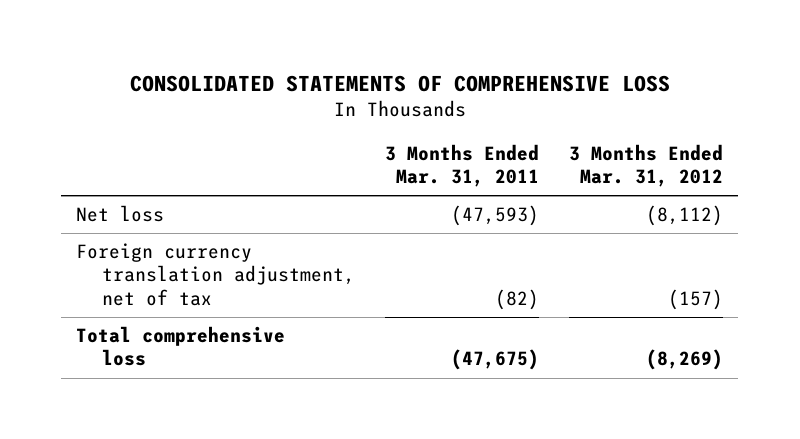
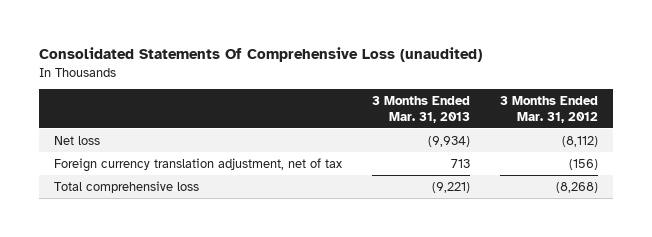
- CONSOLIDATED STATEMENTS OF COMPREHENSIVE LOSS
+ Consolidated Statements Of Comprehensive Loss (unaudited)
- | 3 Months Ended Mar. 31, 2011 | 3 Months Ended Mar. 31, 2012
+ | 3 Months Ended Mar. 31, 2013 | 3 Months Ended Mar. 31, 2012
- Foreign currency translation adjustment, net of tax | (82) | (157)
- Total comprehensive loss | (47,675) | (8,269)
+ Foreign currency translation adjustment, net of tax | 713 | (156)
+ Total comprehensive loss | (9,221) | (8,268)

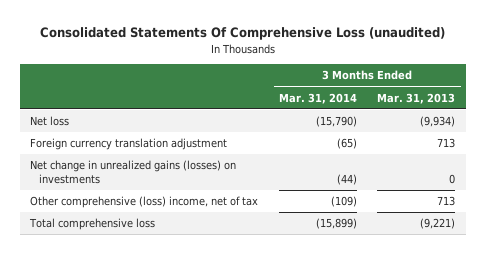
- | 3 Months Ended Mar. 31, 2013 | 3 Months Ended Mar. 31, 2012
+ | 3 Months Ended Mar. 31, 2014 | 3 Months Ended Mar. 31, 2013
- Foreign currency translation adjustment, net of tax | 713 | (156)
+ Foreign currency translation adjustment | (65) | 713
+ Net change in unrealized gains (losses) on investments | (44) | 0
+ Other comprehensive (loss) income, net of tax | (109) | 713

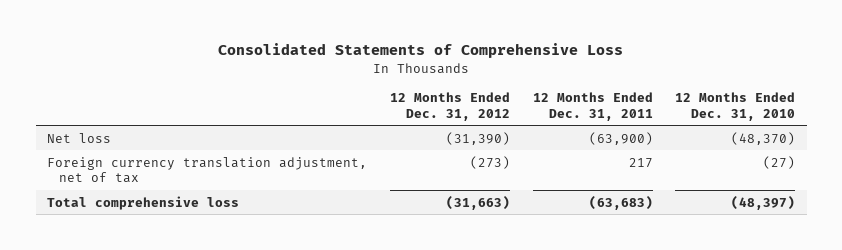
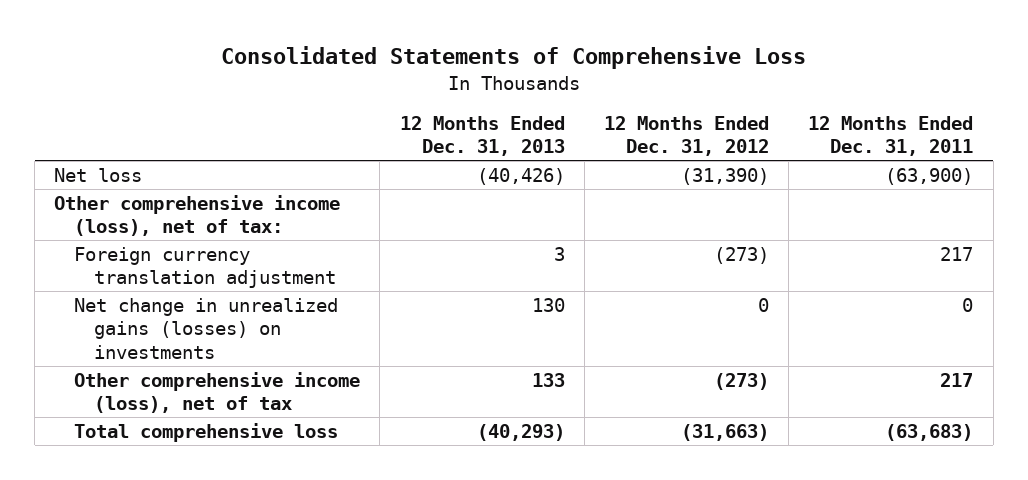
- | 12 Months Ended Dec. 31, 2012 | 12 Months Ended Dec. 31, 2011 | 12 Months Ended Dec. 31, 2010
+ | 12 Months Ended Dec. 31, 2013 | 12 Months Ended Dec. 31, 2012 | 12 Months Ended Dec. 31, 2011
- Foreign currency translation adjustment, net of tax | (273) | 217 | (27)
+ Other comprehensive income (loss), net of tax:
+ Foreign currency translation adjustment | 3 | (273) | 217
+ Net change in unrealized gains (losses) on investments | 130 | 0 | 0
+ Other comprehensive income (loss), net of tax | 133 | (273) | 217

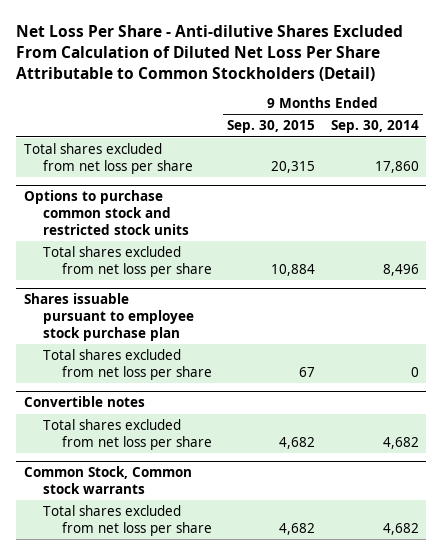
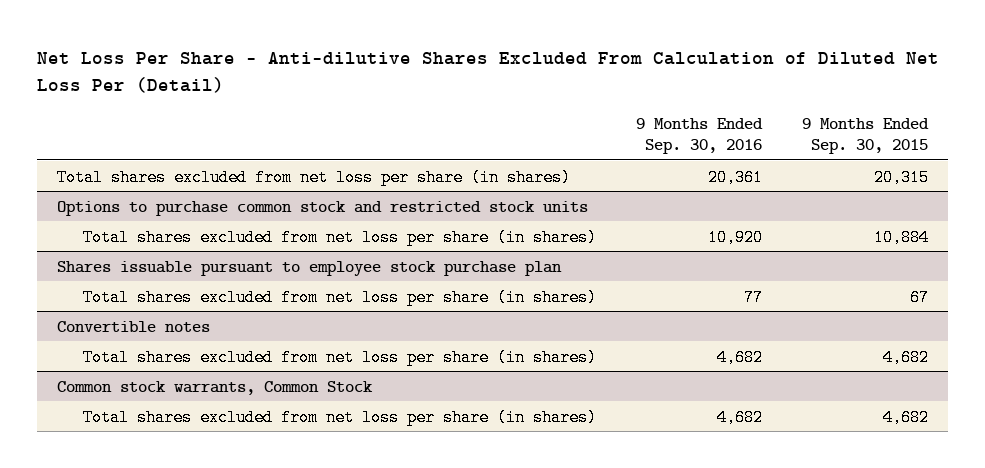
- Net Loss Per Share - Anti-dilutive Shares Excluded From Calculation of Diluted Net Loss Per Share Attributable to Common Stockholders (Detail)
+ Net Loss Per Share - Anti-dilutive Shares Excluded From Calculation of Diluted Net Loss Per (Detail)
- | 9 Months Ended Sep. 30, 2015 | 9 Months Ended Sep. 30, 2014
+ | 9 Months Ended Sep. 30, 2016 | 9 Months Ended Sep. 30, 2015
- Total shares excluded from net loss per share | 20,315 | 17,860
+ Total shares excluded from net loss per share (in shares) | 20,361 | 20,315
@ Options to purchase common stock and restricted stock units
- Total shares excluded from net loss per share | 10,884 | 8,496
+ Total shares excluded from net loss per share (in shares) | 10,920 | 10,884
@ Shares issuable pursuant to employee stock purchase plan
- Total shares excluded from net loss per share | 67 | 0
+ Total shares excluded from net loss per share (in shares) | 77 | 67
@ Convertible notes
- Total shares excluded from net loss per share | 4,682 | 4,682
- Common Stock, Common stock warrants
- Total shares excluded from net loss per share | 4,682 | 4,682
@ Convertible notes
+ Total shares excluded from net loss per share (in shares) | 4,682 | 4,682
+ Common stock warrants, Common Stock
+ Total shares excluded from net loss per share (in shares) | 4,682 | 4,682

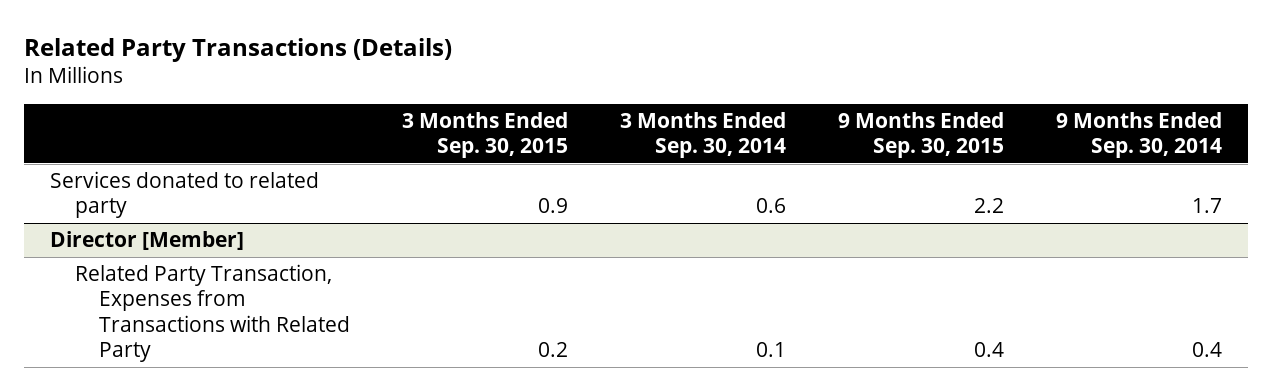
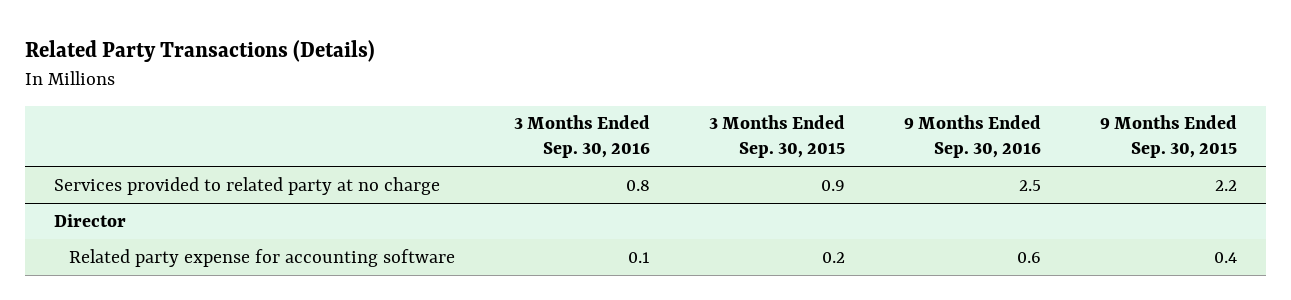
- | 3 Months Ended Sep. 30, 2015 | 3 Months Ended Sep. 30, 2014 | 9 Months Ended Sep. 30, 2015 | 9 Months Ended Sep. 30, 2014
+ | 3 Months Ended Sep. 30, 2016 | 3 Months Ended Sep. 30, 2015 | 9 Months Ended Sep. 30, 2016 | 9 Months Ended Sep. 30, 2015
- Services donated to related party | 0.9 | 0.6 | 2.2 | 1.7
- Director [Member]
- Related Party Transaction, Expenses from Transactions with Related Party | 0.2 | 0.1 | 0.4 | 0.4
+ Services provided to related party at no charge | 0.8 | 0.9 | 2.5 | 2.2
+ Director
+ Related party expense for accounting software | 0.1 | 0.2 | 0.6 | 0.4

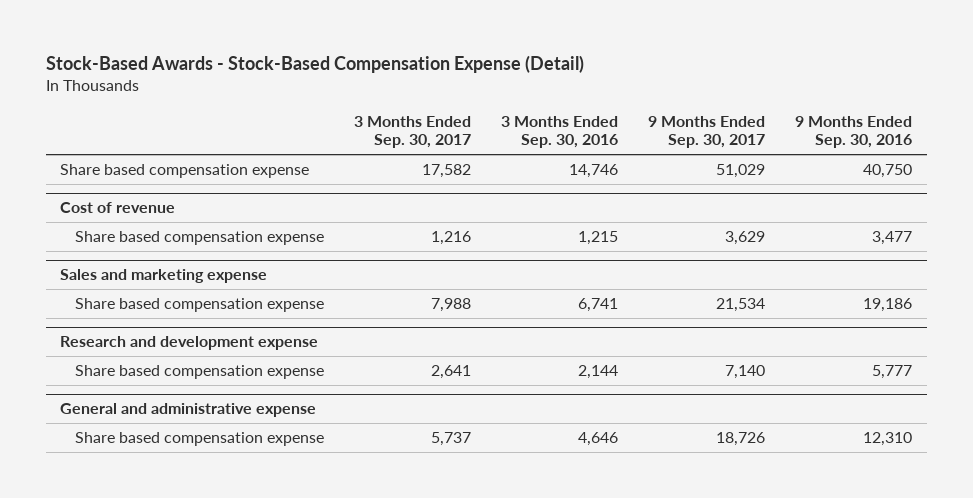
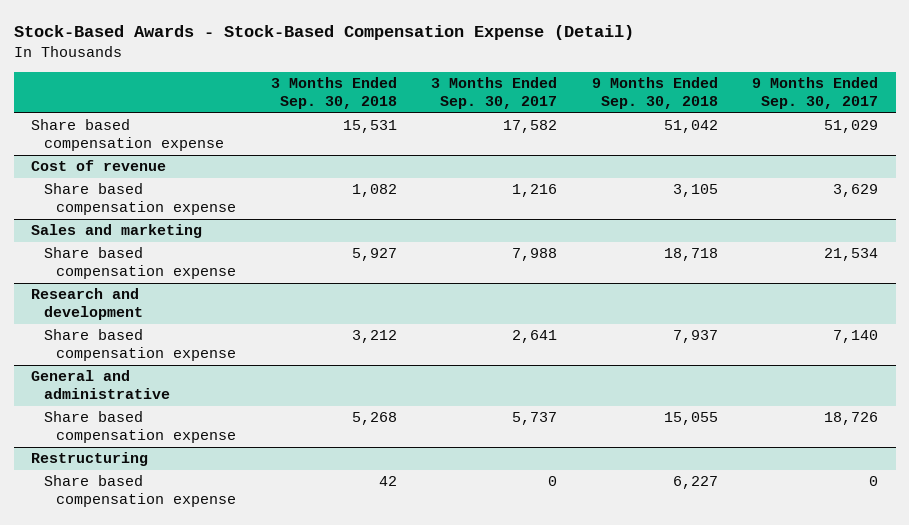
- | 3 Months Ended Sep. 30, 2017 | 3 Months Ended Sep. 30, 2016 | 9 Months Ended Sep. 30, 2017 | 9 Months Ended Sep. 30, 2016
+ | 3 Months Ended Sep. 30, 2018 | 3 Months Ended Sep. 30, 2017 | 9 Months Ended Sep. 30, 2018 | 9 Months Ended Sep. 30, 2017
- Sales and marketing expense
+ Sales and marketing
- Research and development expense
+ Research and development
- General and administrative expense
+ General and administrative
+ Restructuring
+ Share based compensation expense | 42 | 0 | 6,227 | 0

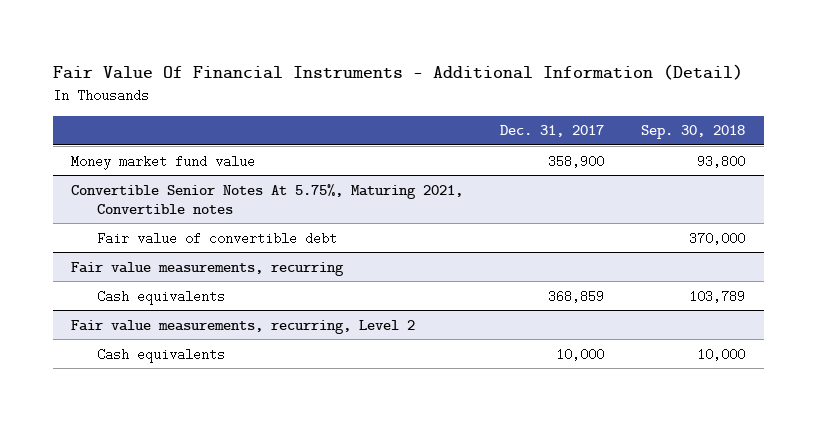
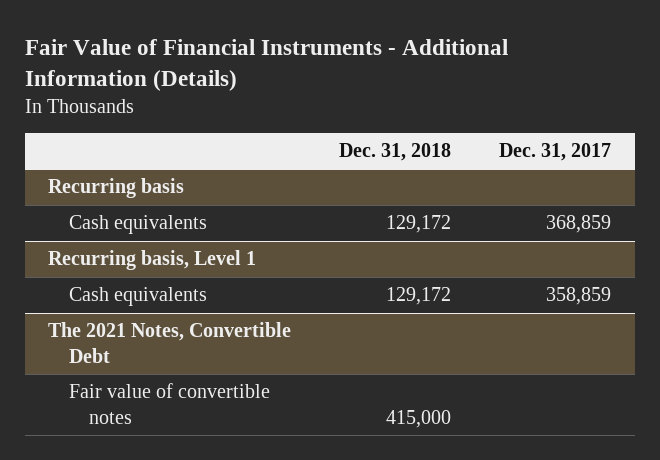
- Fair Value Of Financial Instruments - Additional Information (Detail)
+ Fair Value of Financial Instruments - Additional Information (Details)
- | Dec. 31, 2017 | Sep. 30, 2018
+ | Dec. 31, 2018 | Dec. 31, 2017
- Money market fund value | 358,900 | 93,800
- Convertible Senior Notes At 5.75%, Maturing 2021, Convertible notes
- Fair value of convertible debt | | 370,000
- Fair value measurements, recurring
+ Recurring basis
- Fair value measurements, recurring, Level 2
- Cash equivalents | 10,000 | 10,000
+ Recurring basis, Level 1
+ Cash equivalents | 129,172 | 358,859
+ The 2021 Notes, Convertible Debt
+ Fair value of convertible notes | 415,000 |

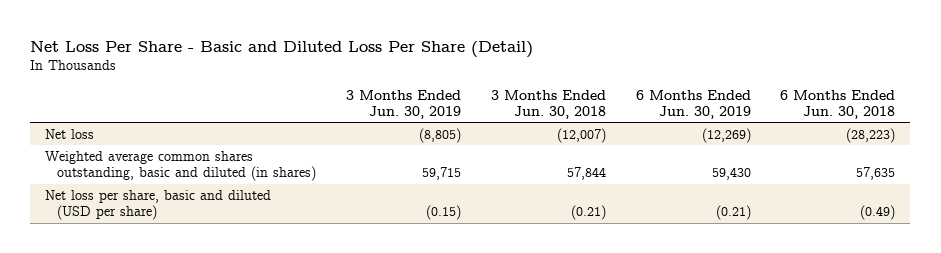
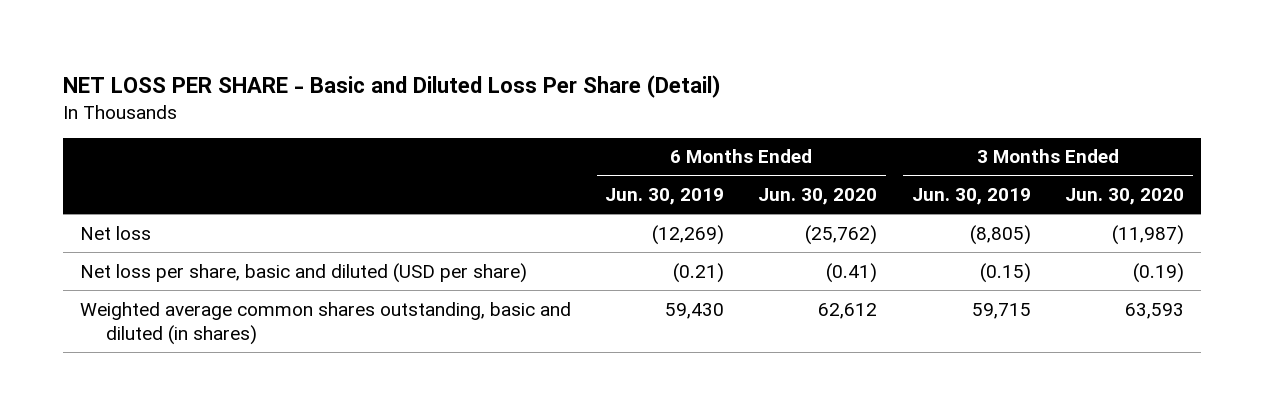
- Net Loss Per Share - Basic and Diluted Loss Per Share (Detail)
+ NET LOSS PER SHARE - Basic and Diluted Loss Per Share (Detail)
- | 3 Months Ended Jun. 30, 2019 | 3 Months Ended Jun. 30, 2018 | 6 Months Ended Jun. 30, 2019 | 6 Months Ended Jun. 30, 2018
+ | 6 Months Ended Jun. 30, 2019 | 6 Months Ended Jun. 30, 2020 | 3 Months Ended Jun. 30, 2019 | 3 Months Ended Jun. 30, 2020
moved down: Weighted average common shares outstanding, basic and diluted (in shares) | 59,430 | 62,612 | 59,715 | 63,593

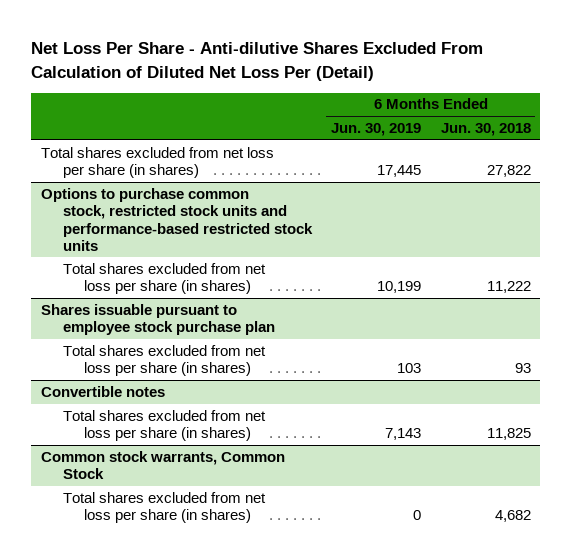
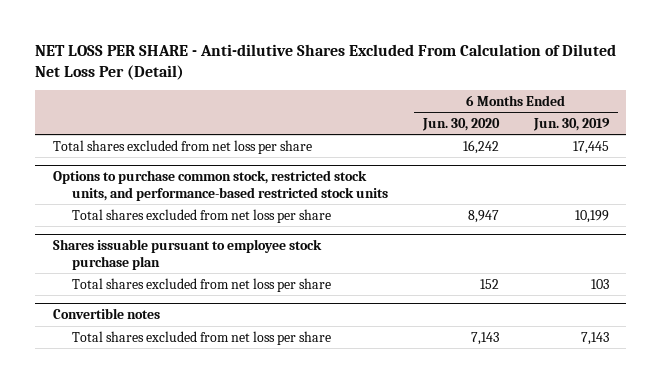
- Net Loss Per Share - Anti-dilutive Shares Excluded From Calculation of Diluted Net Loss Per (Detail)
+ NET LOSS PER SHARE - Anti-dilutive Shares Excluded From Calculation of Diluted Net Loss Per (Detail)
- | 6 Months Ended Jun. 30, 2019 | 6 Months Ended Jun. 30, 2018
+ | 6 Months Ended Jun. 30, 2020 | 6 Months Ended Jun. 30, 2019
- Total shares excluded from net loss per share (in shares) | 17,445 | 27,822
- Options to purchase common stock, restricted stock units and performance-based restricted stock units
- Total shares excluded from net loss per share (in shares) | 10,199 | 11,222
+ Total shares excluded from net loss per share | 16,242 | 17,445
+ Options to purchase common stock, restricted stock units, and performance-based restricted stock units
+ Total shares excluded from net loss per share | 8,947 | 10,199
@ Shares issuable pursuant to employee stock purchase plan
- Total shares excluded from net loss per share (in shares) | 103 | 93
+ Total shares excluded from net loss per share | 152 | 103
@ Convertible notes
- Total shares excluded from net loss per share (in shares) | 7,143 | 11,825
- Common stock warrants, Common Stock
- Total shares excluded from net loss per share (in shares) | 0 | 4,682
@ Convertible notes
+ Total shares excluded from net loss per share | 7,143 | 7,143

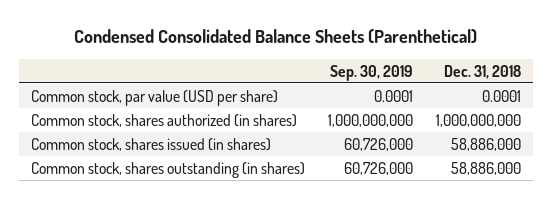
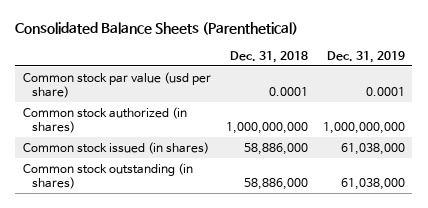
- Condensed Consolidated Balance Sheets (Parenthetical)
+ Consolidated Balance Sheets (Parenthetical)
- | Sep. 30, 2019 | Dec. 31, 2018
+ | Dec. 31, 2018 | Dec. 31, 2019
- Common stock, par value (USD per share) | 0.0001 | 0.0001
- Common stock, shares authorized (in shares) | 1,000,000,000 | 1,000,000,000
- Common stock, shares issued (in shares) | 60,726,000 | 58,886,000
- Common stock, shares outstanding (in shares) | 60,726,000 | 58,886,000
+ Common stock par value (usd per share) | 0.0001 | 0.0001
+ Common stock authorized (in shares) | 1,000,000,000 | 1,000,000,000
+ Common stock issued (in shares) | 58,886,000 | 61,038,000
+ Common stock outstanding (in shares) | 58,886,000 | 61,038,000

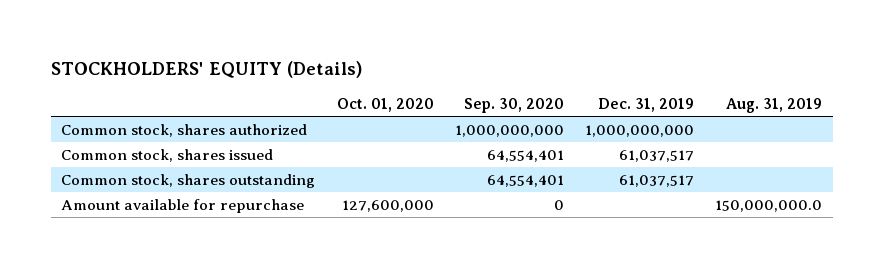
- Consolidated Balance Sheets (Parenthetical)
+ STOCKHOLDERS' EQUITY (Details)
- | Dec. 31, 2018 | Dec. 31, 2019
+ | Oct. 01, 2020 | Sep. 30, 2020 | Dec. 31, 2019 | Aug. 31, 2019
- Common stock par value (usd per share) | 0.0001 | 0.0001
- Common stock authorized (in shares) | 1,000,000,000 | 1,000,000,000
- Common stock issued (in shares) | 58,886,000 | 61,038,000
- Common stock outstanding (in shares) | 58,886,000 | 61,038,000
+ Common stock, shares authorized | | 1,000,000,000 | 1,000,000,000 |
+ Common stock, shares issued | | 64,554,401 | 61,037,517 |
+ Common stock, shares outstanding | | 64,554,401 | 61,037,517 |
+ Amount available for repurchase | 127,600,000 | 0 | | 150,000,000.0

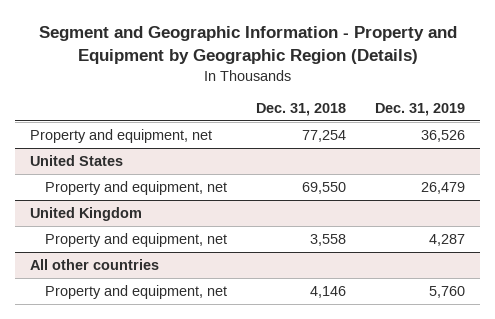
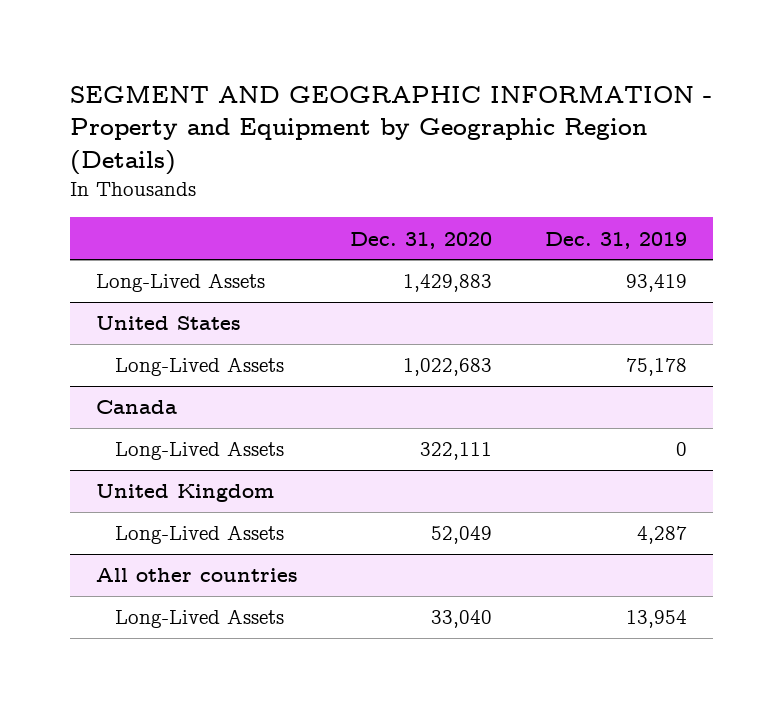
- Segment and Geographic Information - Property and Equipment by Geographic Region (Details)
+ SEGMENT AND GEOGRAPHIC INFORMATION - Property and Equipment by Geographic Region (Details)
- | Dec. 31, 2018 | Dec. 31, 2019
+ | Dec. 31, 2020 | Dec. 31, 2019
- Property and equipment, net | 77,254 | 36,526
+ Long-Lived Assets | 1,429,883 | 93,419
@ United States
- Property and equipment, net | 69,550 | 26,479
+ Long-Lived Assets | 1,022,683 | 75,178
+ Canada
+ Long-Lived Assets | 322,111 | 0
@ United Kingdom
- Property and equipment, net | 3,558 | 4,287
+ Long-Lived Assets | 52,049 | 4,287
@ All other countries
- Property and equipment, net | 4,146 | 5,760
+ Long-Lived Assets | 33,040 | 13,954

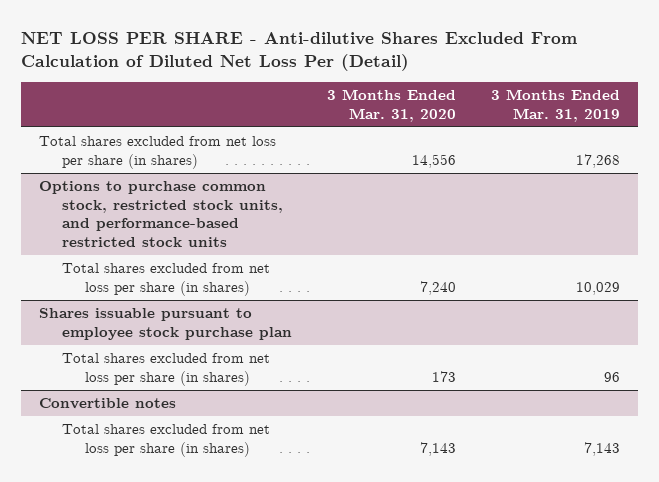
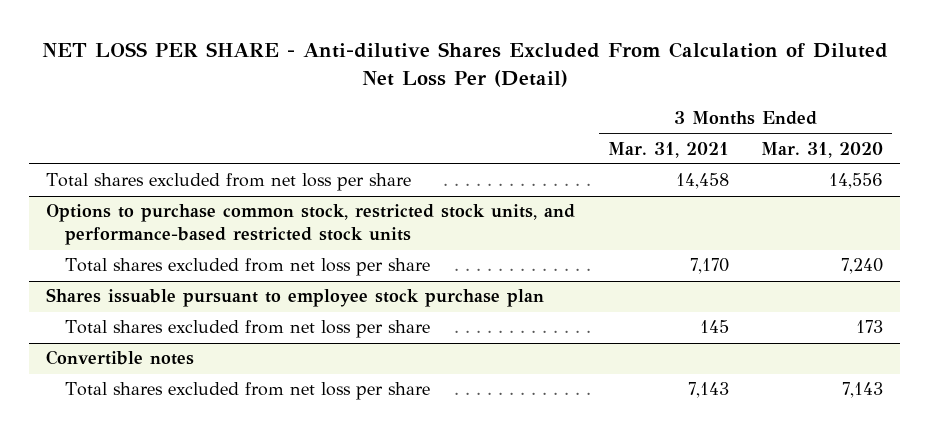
- | 3 Months Ended Mar. 31, 2020 | 3 Months Ended Mar. 31, 2019
+ | 3 Months Ended Mar. 31, 2021 | 3 Months Ended Mar. 31, 2020
- Total shares excluded from net loss per share (in shares) | 14,556 | 17,268
+ Total shares excluded from net loss per share | 14,458 | 14,556
@ Options to purchase common stock, restricted stock units, and performance-based restricted stock units
- Total shares excluded from net loss per share (in shares) | 7,240 | 10,029
+ Total shares excluded from net loss per share | 7,170 | 7,240
@ Shares issuable pursuant to employee stock purchase plan
- Total shares excluded from net loss per share (in shares) | 173 | 96
+ Total shares excluded from net loss per share | 145 | 173
@ Convertible notes
- Total shares excluded from net loss per share (in shares) | 7,143 | 7,143
+ Total shares excluded from net loss per share | 7,143 | 7,143

